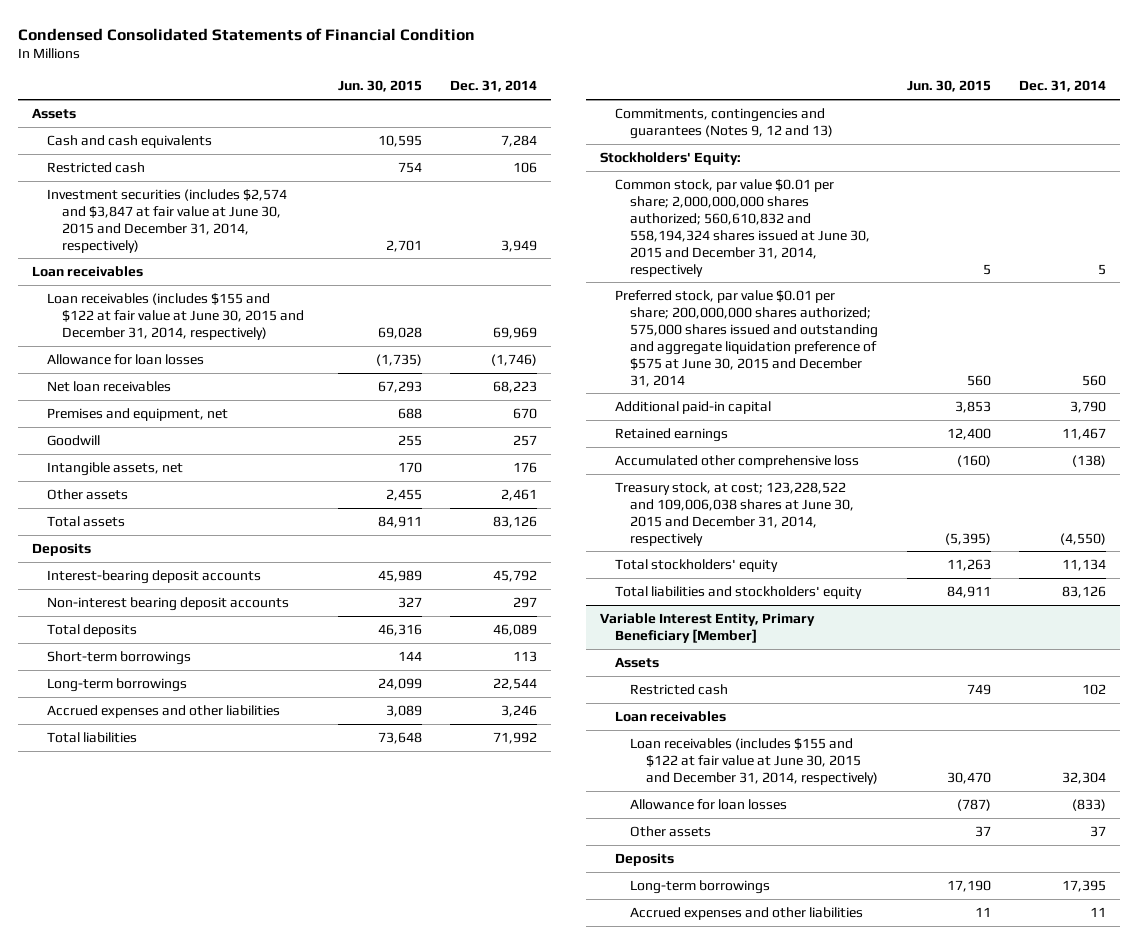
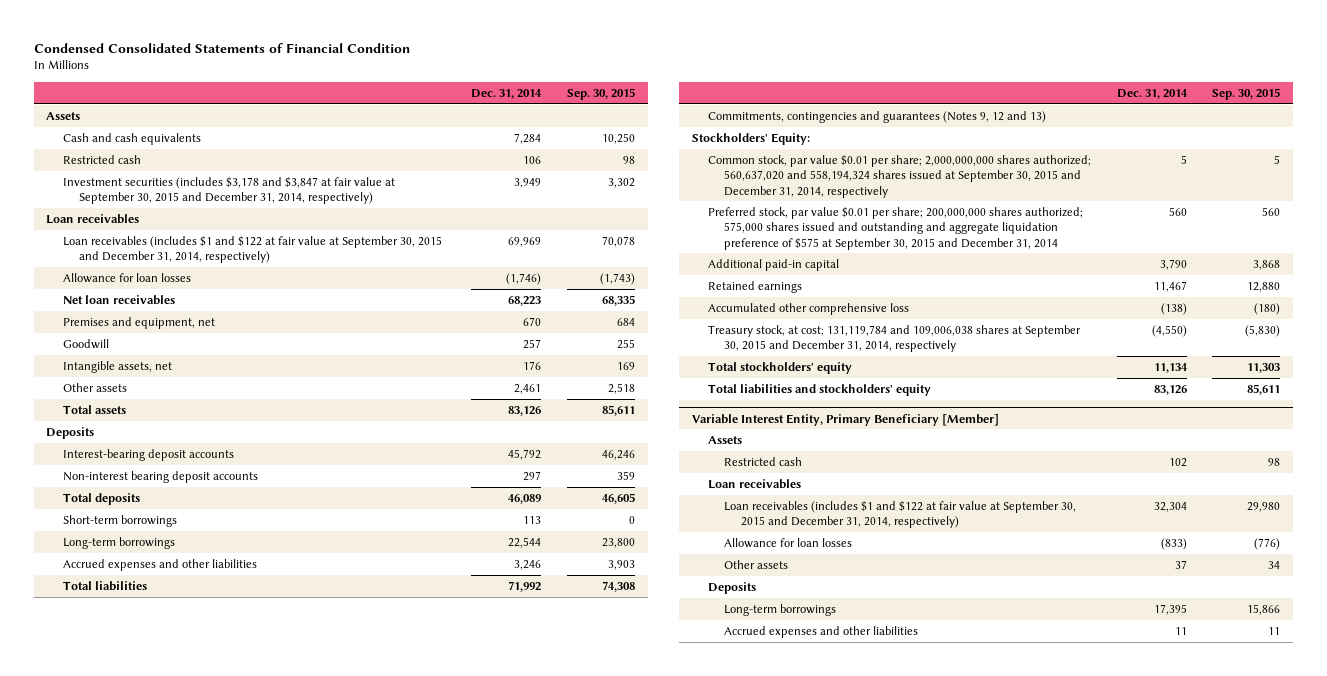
- | Jun. 30, 2015 | Dec. 31, 2014
+ | Dec. 31, 2014 | Sep. 30, 2015
- Investment securities (includes $2,574 and $3,847 at fair value at June 30, 2015 and December 31, 2014, respectively) | 2,701 | 3,949
+ Investment securities (includes $3,178 and $3,847 at fair value at September 30, 2015 and December 31, 2014, respectively) | 3,949 | 3,302
- Loan receivables (includes $155 and $122 at fair value at June 30, 2015 and December 31, 2014, respectively) | 69,028 | 69,969
+ Loan receivables (includes $1 and $122 at fair value at September 30, 2015 and December 31, 2014, respectively) | 69,969 | 70,078
- Common stock, par value $0.01 per share; 2,000,000,000 shares authorized; 560,610,832 and 558,194,324 shares issued at June 30, 2015 and December 31, 2014, respectively | 5 | 5
- Preferred stock, par value $0.01 per share; 200,000,000 shares authorized; 575,000 shares issued and outstanding and aggregate liquidation preference of $575 at June 30, 2015 and December 31, 2014 | 560 | 560
+ Common stock, par value $0.01 per share; 2,000,000,000 shares authorized; 560,637,020 and 558,194,324 shares issued at September 30, 2015 and December 31, 2014, respectively | 5 | 5
+ Preferred stock, par value $0.01 per share; 200,000,000 shares authorized; 575,000 shares issued and outstanding and aggregate liquidation preference of $575 at September 30, 2015 and December 31, 2014 | 560 | 560
- Treasury stock, at cost; 123,228,522 and 109,006,038 shares at June 30, 2015 and December 31, 2014, respectively | (5,395) | (4,550)
+ Treasury stock, at cost; 131,119,784 and 109,006,038 shares at September 30, 2015 and December 31, 2014, respectively | (4,550) | (5,830)
@ Variable Interest Entity, Primary Beneficiary [Member]
- Loan receivables (includes $155 and $122 at fair value at June 30, 2015 and December 31, 2014, respectively) | 30,470 | 32,304
+ Loan receivables (includes $1 and $122 at fair value at September 30, 2015 and December 31, 2014, respectively) | 32,304 | 29,980

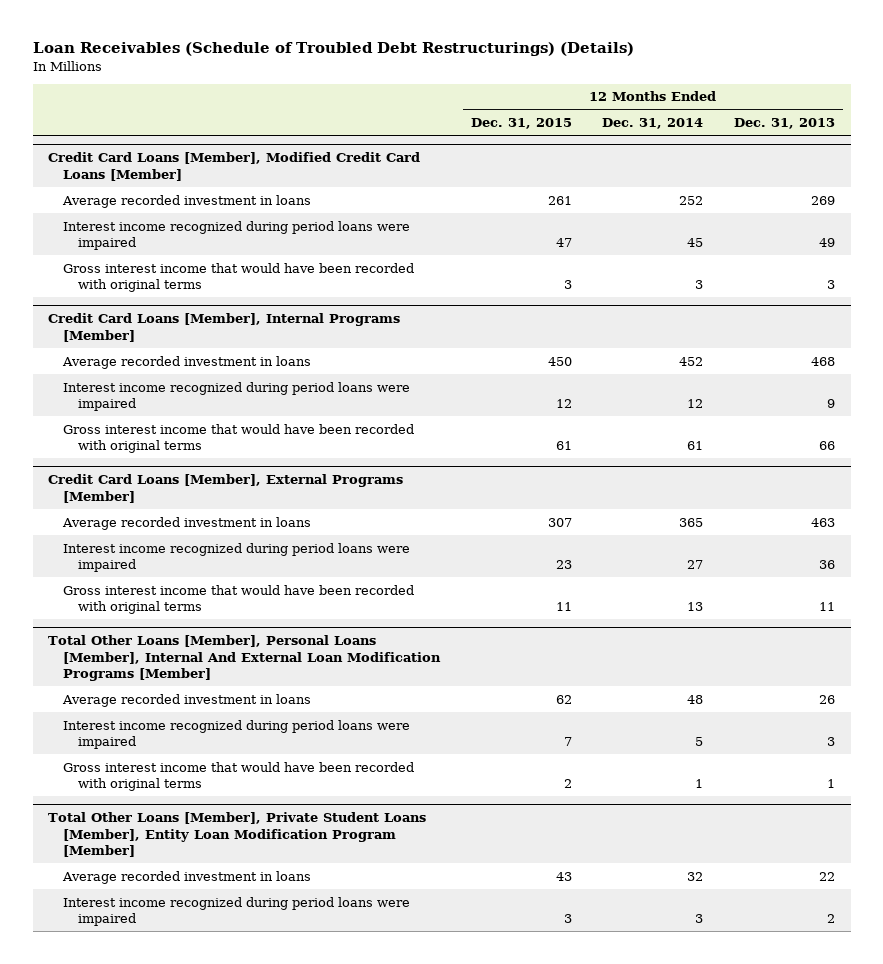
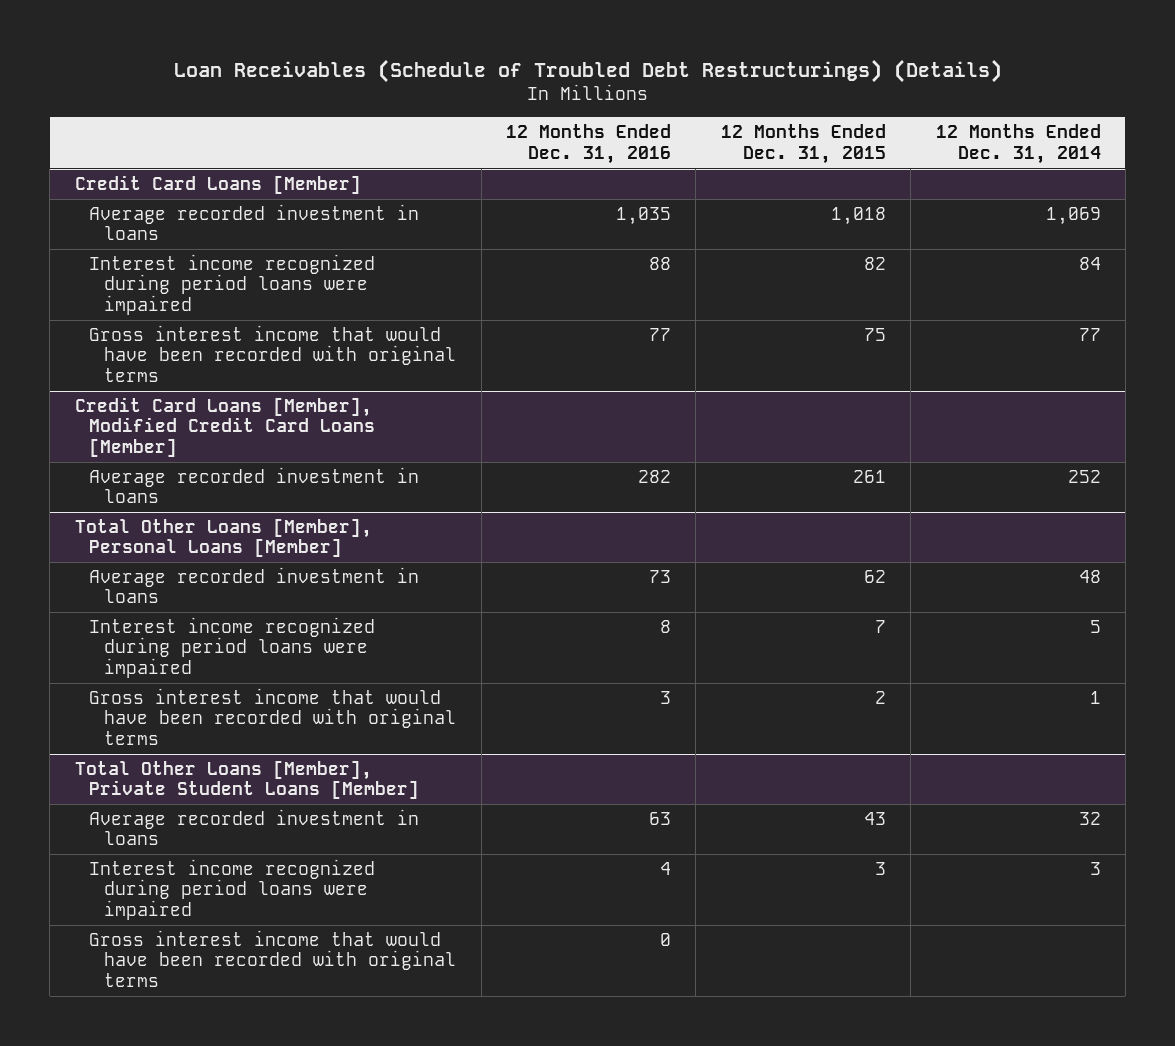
- | 12 Months Ended Dec. 31, 2015 | 12 Months Ended Dec. 31, 2014 | 12 Months Ended Dec. 31, 2013
+ | 12 Months Ended Dec. 31, 2016 | 12 Months Ended Dec. 31, 2015 | 12 Months Ended Dec. 31, 2014
+ Credit Card Loans [Member]
+ Average recorded investment in loans | 1,035 | 1,018 | 1,069
+ Interest income recognized during period loans were impaired | 88 | 82 | 84
+ Gross interest income that would have been recorded with original terms | 77 | 75 | 77
@ Credit Card Loans [Member], Modified Credit Card Loans [Member]
- Interest income recognized during period loans were impaired | 47 | 45 | 49
- Gross interest income that would have been recorded with original terms | 3 | 3 | 3
- Credit Card Loans [Member], Internal Programs [Member]
- Average recorded investment in loans | 450 | 452 | 468
- Interest income recognized during period loans were impaired | 12 | 12 | 9
- Gross interest income that would have been recorded with original terms | 61 | 61 | 66
- Credit Card Loans [Member], External Programs [Member]
- Average recorded investment in loans | 307 | 365 | 463
- Interest income recognized during period loans were impaired | 23 | 27 | 36
- Gross interest income that would have been recorded with original terms | 11 | 13 | 11
- Total Other Loans [Member], Personal Loans [Member], Internal And External Loan Modification Programs [Member]
+ Total Other Loans [Member], Personal Loans [Member]
- Total Other Loans [Member], Private Student Loans [Member], Entity Loan Modification Program [Member]
+ Total Other Loans [Member], Private Student Loans [Member]
+ Gross interest income that would have been recorded with original terms | 0 | |

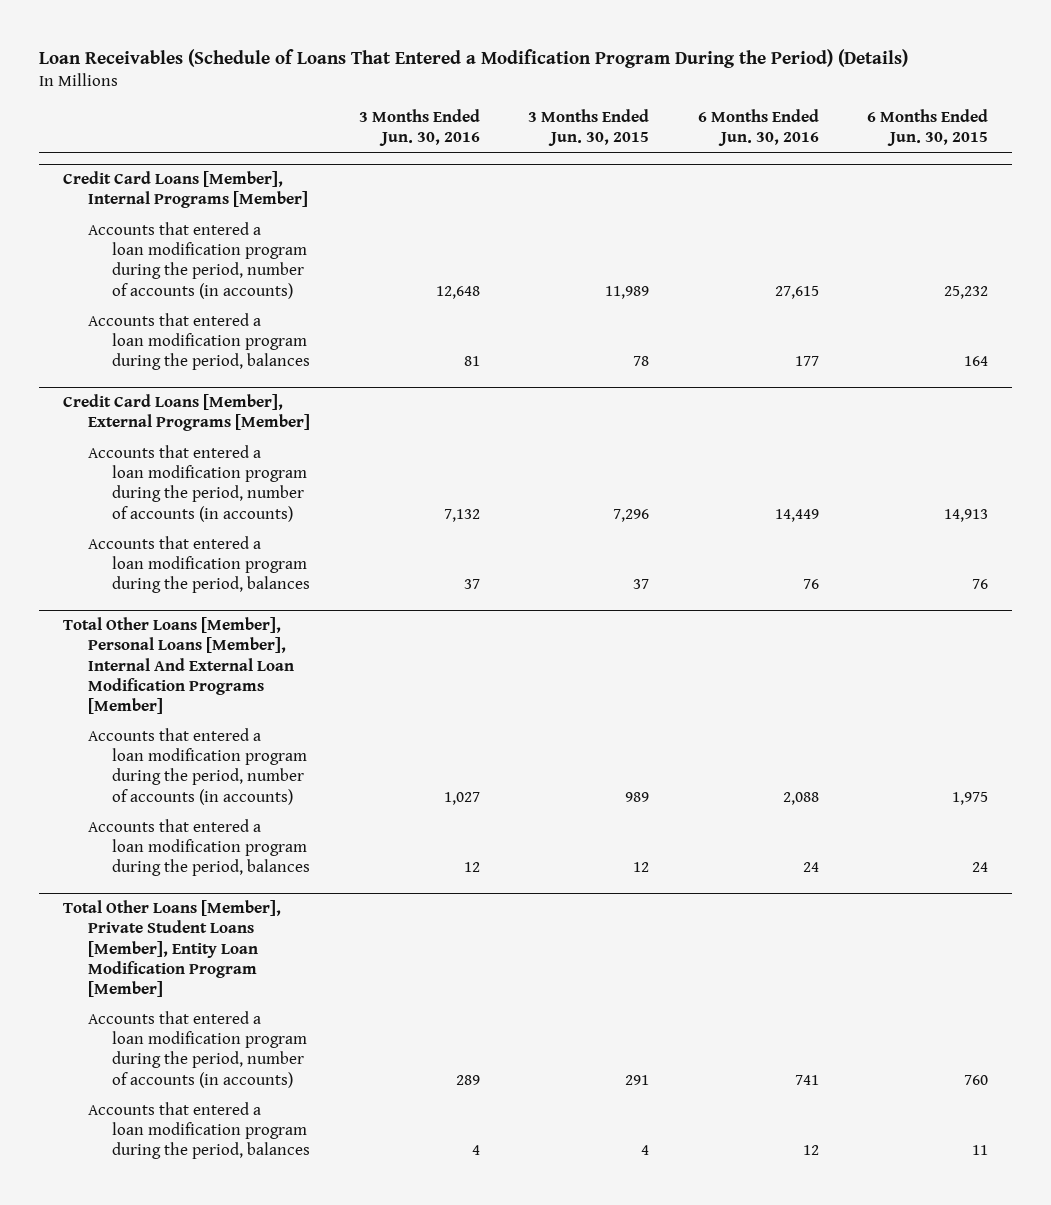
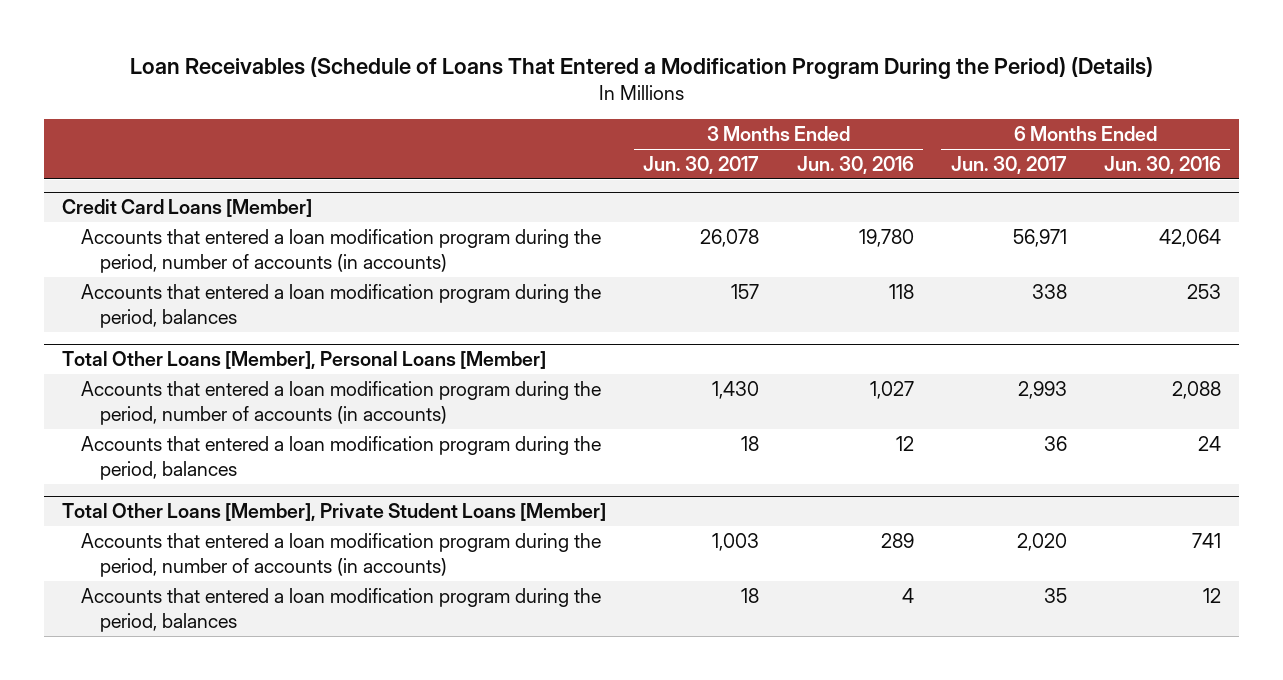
- | 3 Months Ended Jun. 30, 2016 | 3 Months Ended Jun. 30, 2015 | 6 Months Ended Jun. 30, 2016 | 6 Months Ended Jun. 30, 2015
+ | 3 Months Ended Jun. 30, 2017 | 3 Months Ended Jun. 30, 2016 | 6 Months Ended Jun. 30, 2017 | 6 Months Ended Jun. 30, 2016
- Credit Card Loans [Member], Internal Programs [Member]
- Accounts that entered a loan modification program during the period, number of accounts (in accounts) | 12,648 | 11,989 | 27,615 | 25,232
- Accounts that entered a loan modification program during the period, balances | 81 | 78 | 177 | 164
- Credit Card Loans [Member], External Programs [Member]
- Accounts that entered a loan modification program during the period, number of accounts (in accounts) | 7,132 | 7,296 | 14,449 | 14,913
- Accounts that entered a loan modification program during the period, balances | 37 | 37 | 76 | 76
- Total Other Loans [Member], Personal Loans [Member], Internal And External Loan Modification Programs [Member]
+ Credit Card Loans [Member]
+ Accounts that entered a loan modification program during the period, number of accounts (in accounts) | 26,078 | 19,780 | 56,971 | 42,064
+ Accounts that entered a loan modification program during the period, balances | 157 | 118 | 338 | 253
+ Total Other Loans [Member], Personal Loans [Member]
- Total Other Loans [Member], Private Student Loans [Member], Entity Loan Modification Program [Member]
+ Total Other Loans [Member], Private Student Loans [Member]

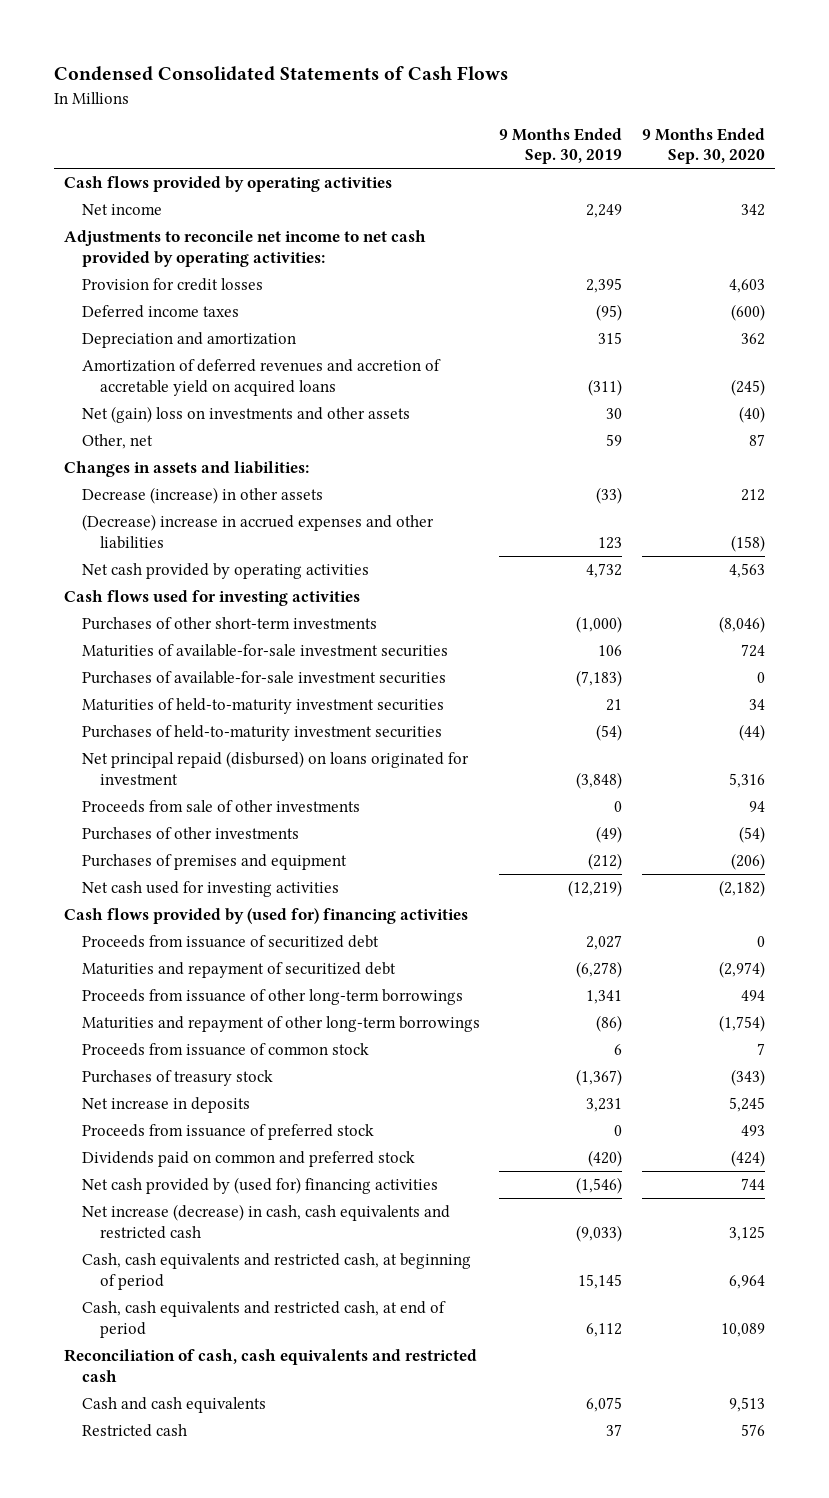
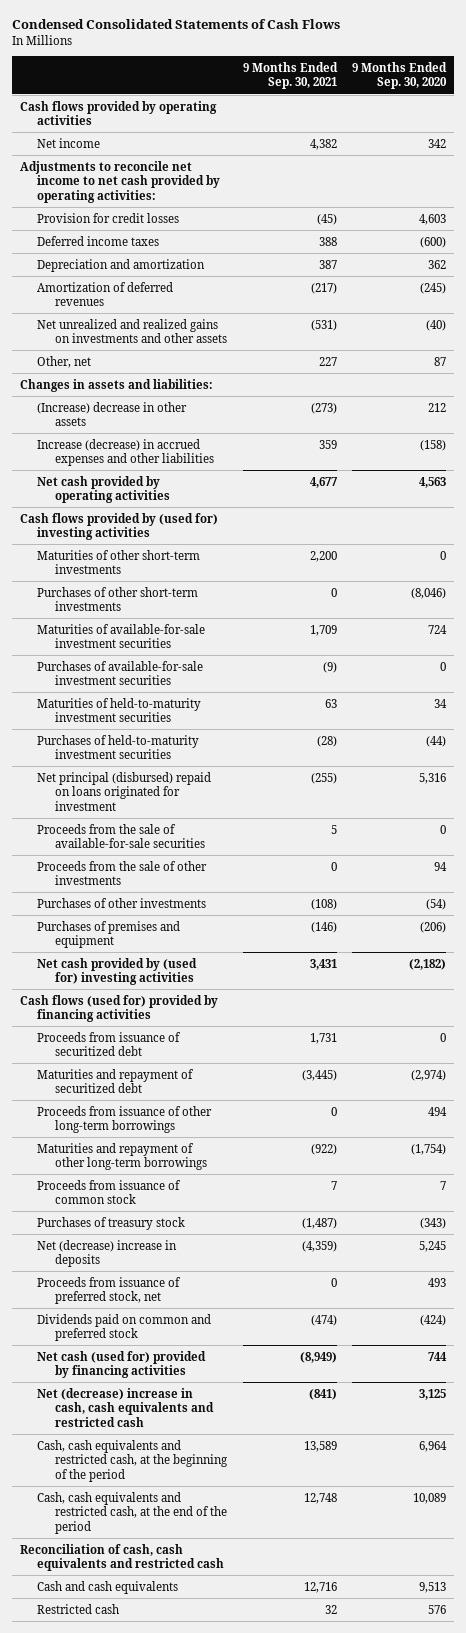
- | 9 Months Ended Sep. 30, 2019 | 9 Months Ended Sep. 30, 2020
+ | 9 Months Ended Sep. 30, 2021 | 9 Months Ended Sep. 30, 2020
- Amortization of deferred revenues and accretion of accretable yield on acquired loans | (311) | (245)
- Net (gain) loss on investments and other assets | 30 | (40)
+ Amortization of deferred revenues | (217) | (245)
+ Net unrealized and realized gains on investments and other assets | (531) | (40)
- Decrease (increase) in other assets | (33) | 212
- (Decrease) increase in accrued expenses and other liabilities | 123 | (158)
+ (Increase) decrease in other assets | (273) | 212
+ Increase (decrease) in accrued expenses and other liabilities | 359 | (158)
- Cash flows used for investing activities
+ Cash flows provided by (used for) investing activities
+ Maturities of other short-term investments | 2,200 | 0
- Net principal repaid (disbursed) on loans originated for investment | (3,848) | 5,316
- Proceeds from sale of other investments | 0 | 94
+ Net principal (disbursed) repaid on loans originated for investment | (255) | 5,316
+ Proceeds from the sale of available-for-sale securities | 5 | 0
+ Proceeds from the sale of other investments | 0 | 94
- Net cash used for investing activities | (12,219) | (2,182)
- Cash flows provided by (used for) financing activities
+ Net cash provided by (used for) investing activities | 3,431 | (2,182)
+ Cash flows (used for) provided by financing activities
- Net increase in deposits | 3,231 | 5,245
- Proceeds from issuance of preferred stock | 0 | 493
+ Net (decrease) increase in deposits | (4,359) | 5,245
+ Proceeds from issuance of preferred stock, net | 0 | 493
- Net cash provided by (used for) financing activities | (1,546) | 744
- Net increase (decrease) in cash, cash equivalents and restricted cash | (9,033) | 3,125
- Cash, cash equivalents and restricted cash, at beginning of period | 15,145 | 6,964
- Cash, cash equivalents and restricted cash, at end of period | 6,112 | 10,089
+ Net cash (used for) provided by financing activities | (8,949) | 744
+ Net (decrease) increase in cash, cash equivalents and restricted cash | (841) | 3,125
+ Cash, cash equivalents and restricted cash, at the beginning of the period | 13,589 | 6,964
+ Cash, cash equivalents and restricted cash, at the end of the period | 12,748 | 10,089

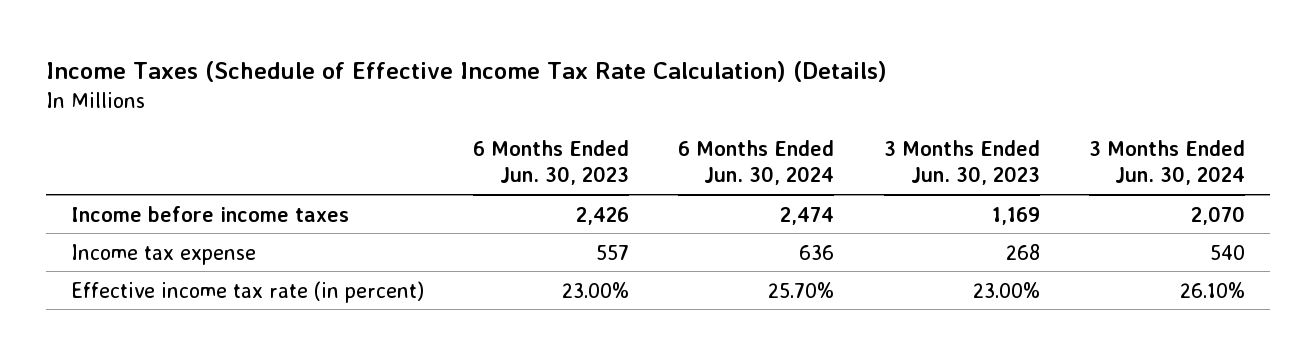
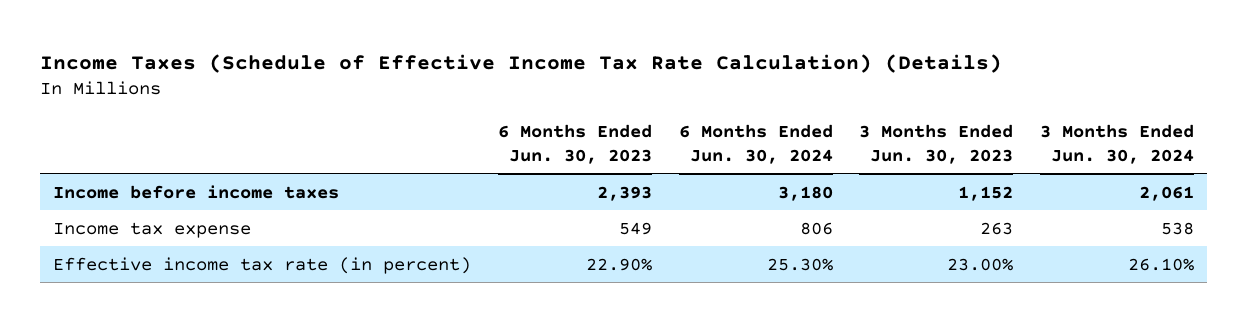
- Income before income taxes | 2,426 | 2,474 | 1,169 | 2,070
- Income tax expense | 557 | 636 | 268 | 540
- Effective income tax rate (in percent) | 23.00% | 25.70% | 23.00% | 26.10%
+ Income before income taxes | 2,393 | 3,180 | 1,152 | 2,061
+ Income tax expense | 549 | 806 | 263 | 538
+ Effective income tax rate (in percent) | 22.90% | 25.30% | 23.00% | 26.10%

